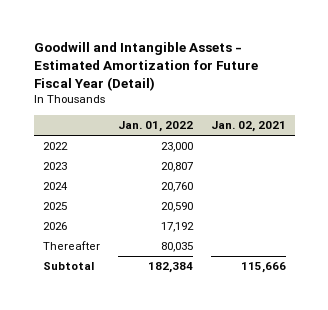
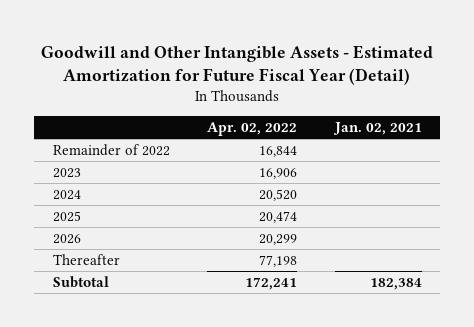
- Goodwill and Intangible Assets - Estimated Amortization for Future Fiscal Year (Detail)
+ Goodwill and Other Intangible Assets - Estimated Amortization for Future Fiscal Year (Detail)
- | Jan. 01, 2022 | Jan. 02, 2021
+ | Apr. 02, 2022 | Jan. 02, 2021
- 2022 | 23,000 |
+ Remainder of 2022 | 16,844 |
- Subtotal | 182,384 | 115,666
+ Subtotal | 172,241 | 182,384

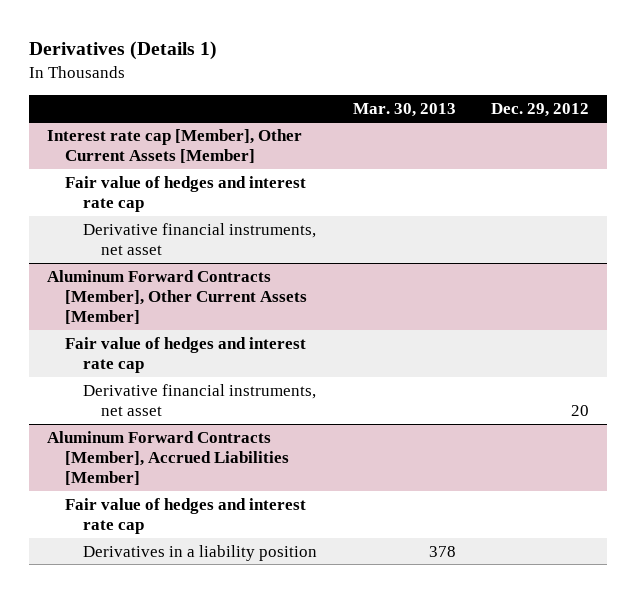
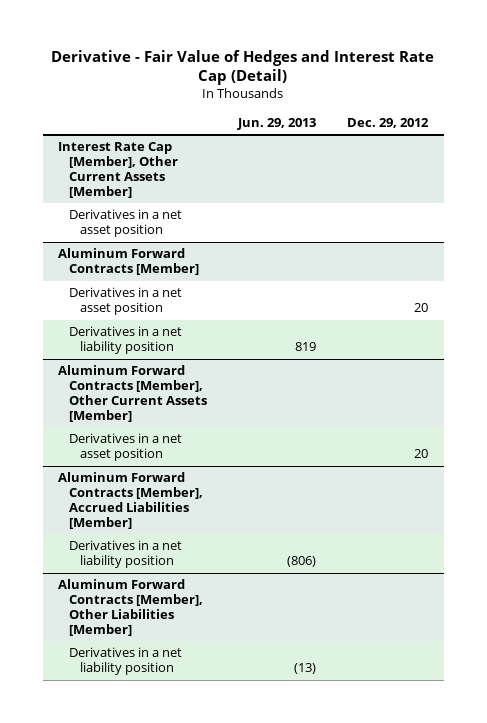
- Derivatives (Details 1)
+ Derivative - Fair Value of Hedges and Interest Rate Cap (Detail)
- | Mar. 30, 2013 | Dec. 29, 2012
+ | Jun. 29, 2013 | Dec. 29, 2012
- Interest rate cap [Member], Other Current Assets [Member]
- Fair value of hedges and interest rate cap
- Derivative financial instruments, net asset
+ Interest Rate Cap [Member], Other Current Assets [Member]
+ Derivatives in a net asset position
+ Aluminum Forward Contracts [Member]
+ Derivatives in a net asset position | | 20
+ Derivatives in a net liability position | 819 |
@ Aluminum Forward Contracts [Member], Other Current Assets [Member]
- Fair value of hedges and interest rate cap
- Derivative financial instruments, net asset | | 20
+ Derivatives in a net asset position | | 20
@ Aluminum Forward Contracts [Member], Accrued Liabilities [Member]
- Fair value of hedges and interest rate cap
- Derivatives in a liability position | 378 |
+ Derivatives in a net liability position | (806) |
+ Aluminum Forward Contracts [Member], Other Liabilities [Member]
+ Derivatives in a net liability position | (13) |

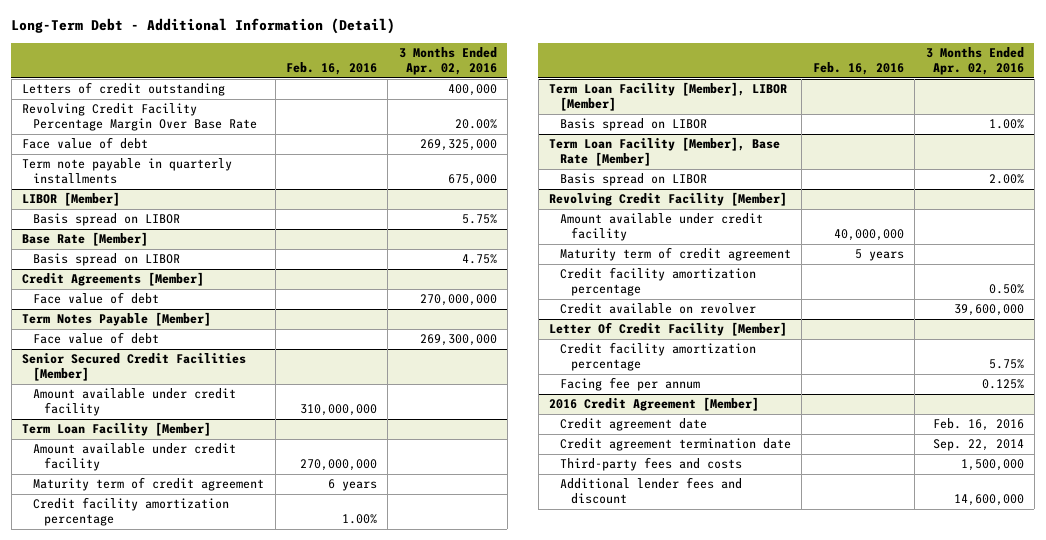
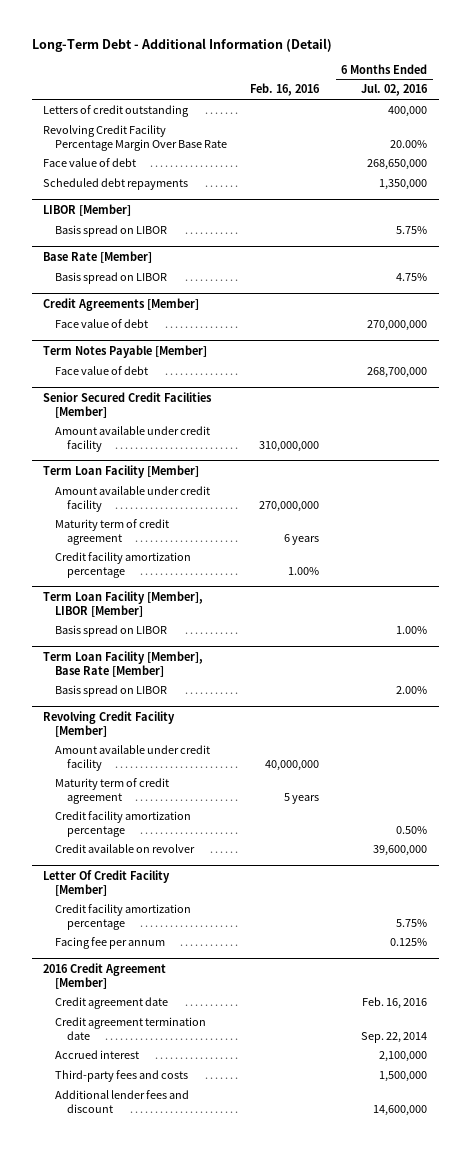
- | Feb. 16, 2016 | 3 Months Ended Apr. 02, 2016
+ | Feb. 16, 2016 | 6 Months Ended Jul. 02, 2016
- Term note payable in quarterly installments | | 675,000
+ Scheduled debt repayments | | 1,350,000
@ 2016 Credit Agreement [Member]
+ Accrued interest | | 2,100,000

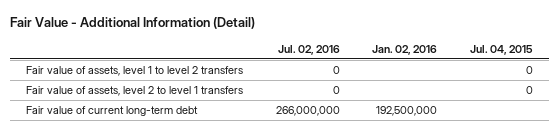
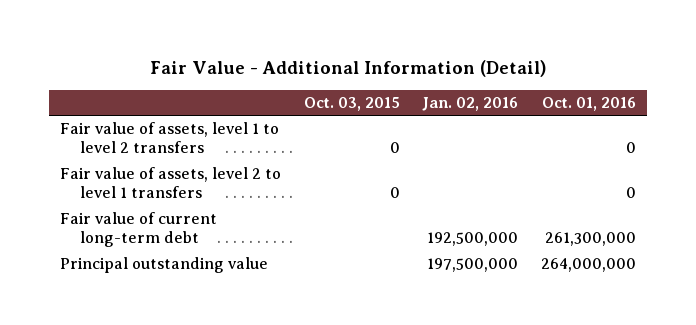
- | Jul. 02, 2016 | Jan. 02, 2016 | Jul. 04, 2015
+ | Oct. 03, 2015 | Jan. 02, 2016 | Oct. 01, 2016
+ Principal outstanding value | | 197,500,000 | 264,000,000

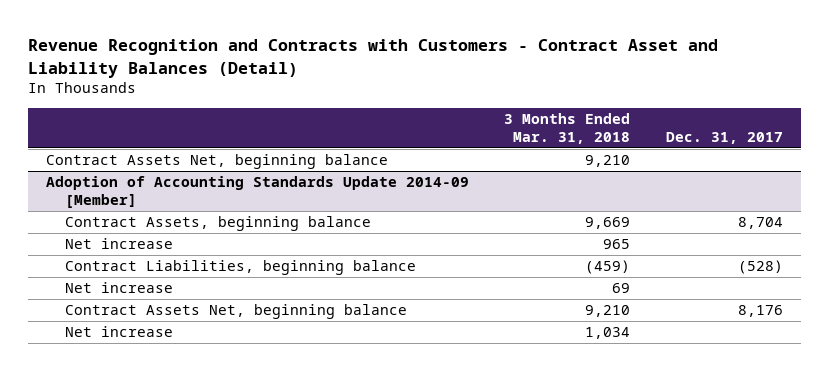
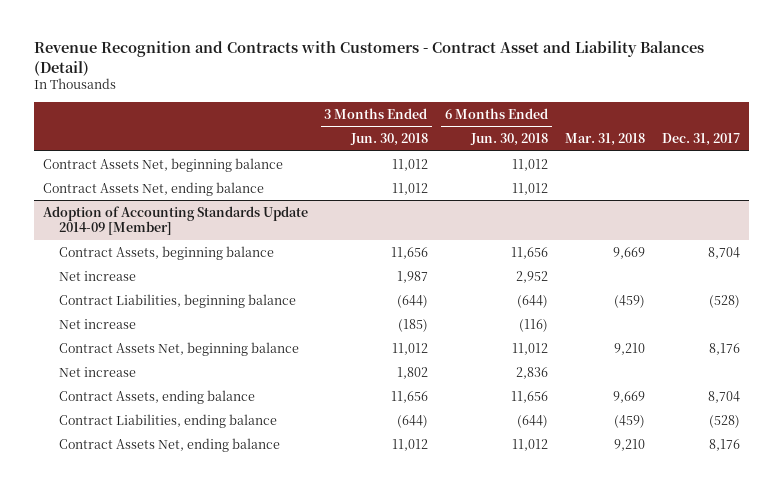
- | 3 Months Ended Mar. 31, 2018 | Dec. 31, 2017
+ | 3 Months Ended Jun. 30, 2018 | 6 Months Ended Jun. 30, 2018 | Mar. 31, 2018 | Dec. 31, 2017
+ Contract Assets Net, ending balance | 11,012 | 11,012 | |
@ Adoption of Accounting Standards Update 2014-09 [Member]
+ Contract Assets, ending balance | 11,656 | 11,656 | 9,669 | 8,704
+ Contract Liabilities, ending balance | (644) | (644) | (459) | (528)
+ Contract Assets Net, ending balance | 11,012 | 11,012 | 9,210 | 8,176

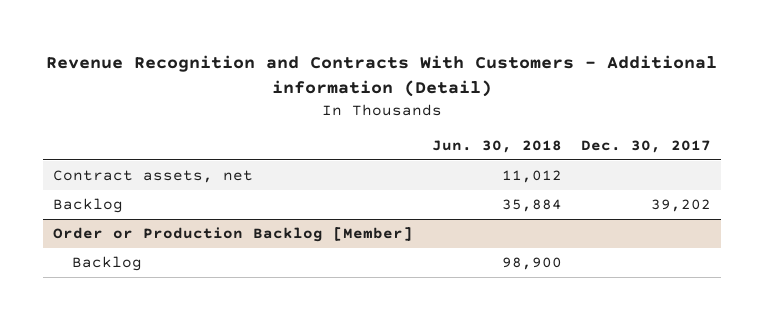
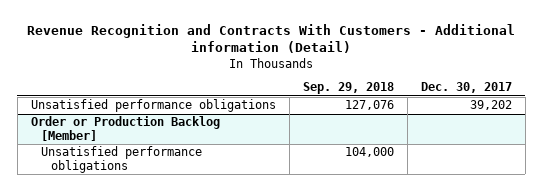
- | Jun. 30, 2018 | Dec. 30, 2017
+ | Sep. 29, 2018 | Dec. 30, 2017
- Contract assets, net | 11,012 |
- Backlog | 35,884 | 39,202
+ Unsatisfied performance obligations | 127,076 | 39,202
@ Order or Production Backlog [Member]
- Backlog | 98,900 |
+ Unsatisfied performance obligations | 104,000 |

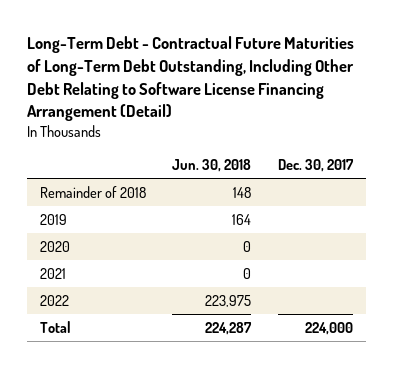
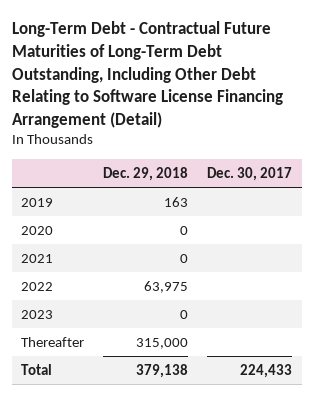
- | Jun. 30, 2018 | Dec. 30, 2017
+ | Dec. 29, 2018 | Dec. 30, 2017
- Remainder of 2018 | 148 |
- Total | 224,287 | 224,000
+ 2023 | 0 |
+ Thereafter | 315,000 |
+ Total | 379,138 | 224,433

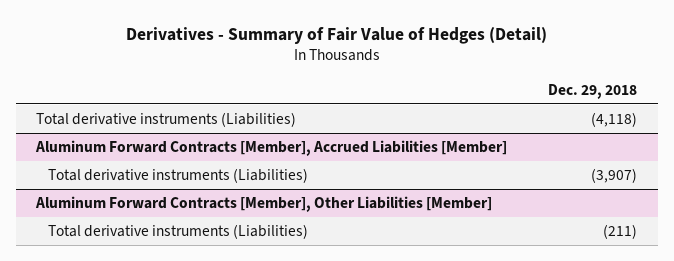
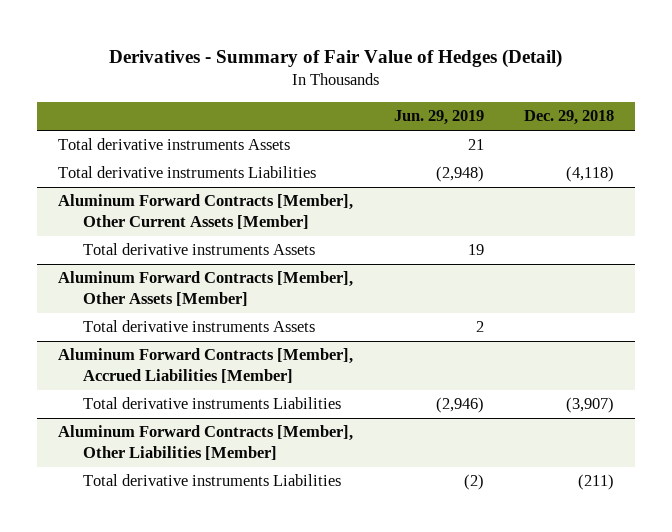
- | Dec. 29, 2018
+ | Jun. 29, 2019 | Dec. 29, 2018
- Total derivative instruments (Liabilities) | (4,118)
+ Total derivative instruments Assets | 21 |
+ Total derivative instruments Liabilities | (2,948) | (4,118)
+ Aluminum Forward Contracts [Member], Other Current Assets [Member]
+ Total derivative instruments Assets | 19 |
+ Aluminum Forward Contracts [Member], Other Assets [Member]
+ Total derivative instruments Assets | 2 |
@ Aluminum Forward Contracts [Member], Accrued Liabilities [Member]
- Total derivative instruments (Liabilities) | (3,907)
+ Total derivative instruments Liabilities | (2,946) | (3,907)
@ Aluminum Forward Contracts [Member], Other Liabilities [Member]
- Total derivative instruments (Liabilities) | (211)
+ Total derivative instruments Liabilities | (2) | (211)

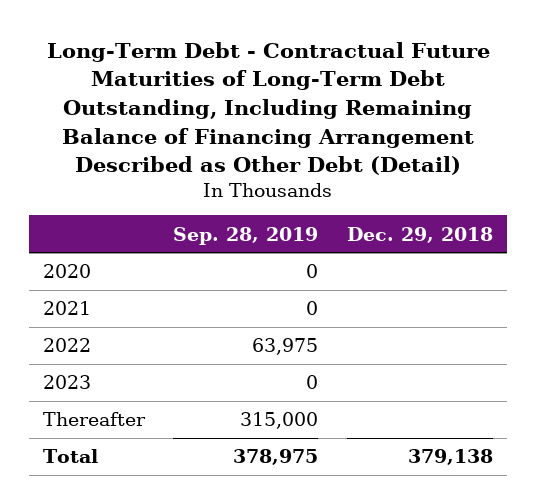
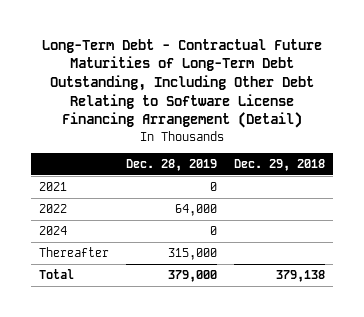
- Long-Term Debt - Contractual Future Maturities of Long-Term Debt Outstanding, Including Remaining Balance of Financing Arrangement Described as Other Debt (Detail)
+ Long-Term Debt - Contractual Future Maturities of Long-Term Debt Outstanding, Including Other Debt Relating to Software License Financing Arrangement (Detail)
- | Sep. 28, 2019 | Dec. 29, 2018
+ | Dec. 28, 2019 | Dec. 29, 2018
- 2020 | 0 |
- 2023 | 0 |
+ 2024 | 0 |

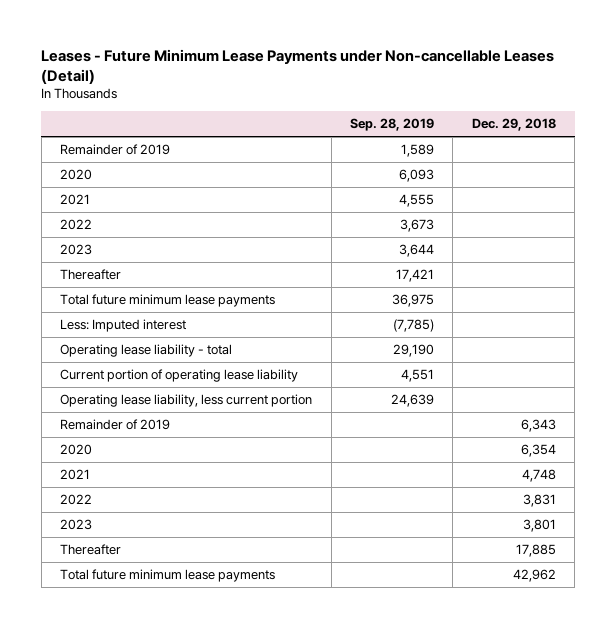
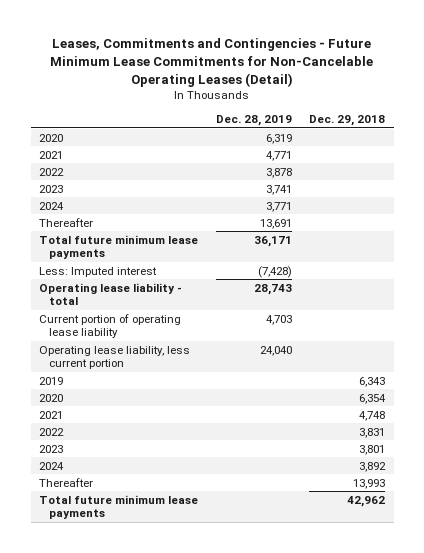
- Leases - Future Minimum Lease Payments under Non-cancellable Leases (Detail)
+ Leases, Commitments and Contingencies - Future Minimum Lease Commitments for Non-Cancelable Operating Leases (Detail)
- | Sep. 28, 2019 | Dec. 29, 2018
+ | Dec. 28, 2019 | Dec. 29, 2018
- Remainder of 2019 | 1,589 |
+ 2024 | 3,771 |
- Remainder of 2019 | | 6,343
+ 2019 | | 6,343
- Thereafter | | 17,885
+ 2024 | | 3,892
+ Thereafter | | 13,993

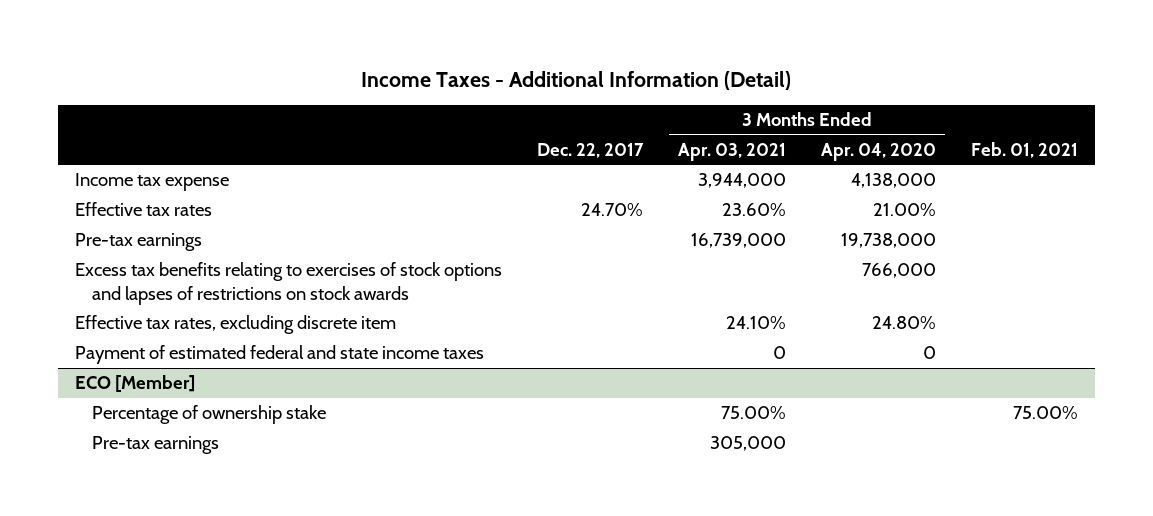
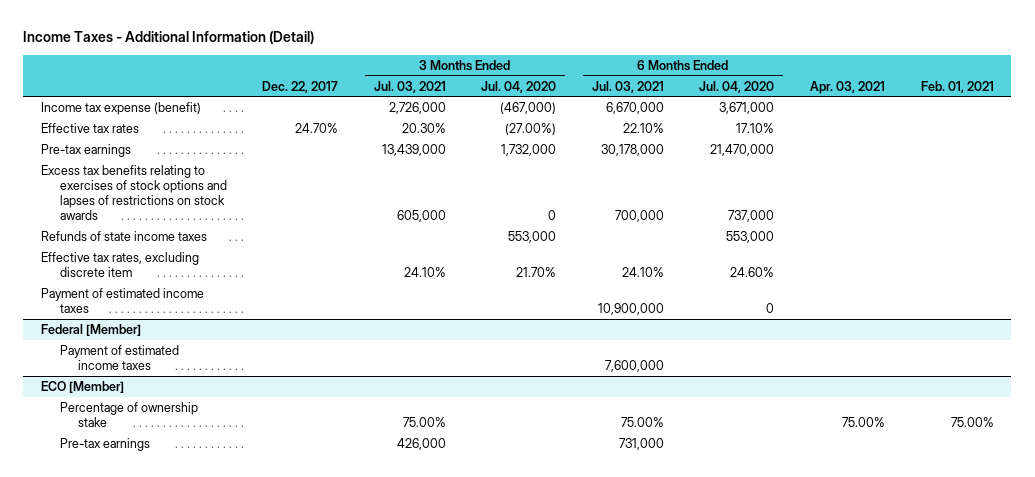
- | Dec. 22, 2017 | 3 Months Ended Apr. 03, 2021 | 3 Months Ended Apr. 04, 2020 | Feb. 01, 2021
+ | Dec. 22, 2017 | 3 Months Ended Jul. 03, 2021 | 3 Months Ended Jul. 04, 2020 | 6 Months Ended Jul. 03, 2021 | 6 Months Ended Jul. 04, 2020 | Apr. 03, 2021 | Feb. 01, 2021
- Income tax expense | | 3,944,000 | 4,138,000 |
+ Income tax expense (benefit) | | 2,726,000 | (467,000) | 6,670,000 | 3,671,000 | |
+ Refunds of state income taxes | | | 553,000 | | 553,000 | |
- Payment of estimated federal and state income taxes | | 0 | 0 |
+ Payment of estimated income taxes | | | | 10,900,000 | 0 | |
+ Federal [Member]
+ Payment of estimated income taxes | | | | 7,600,000 | | |

